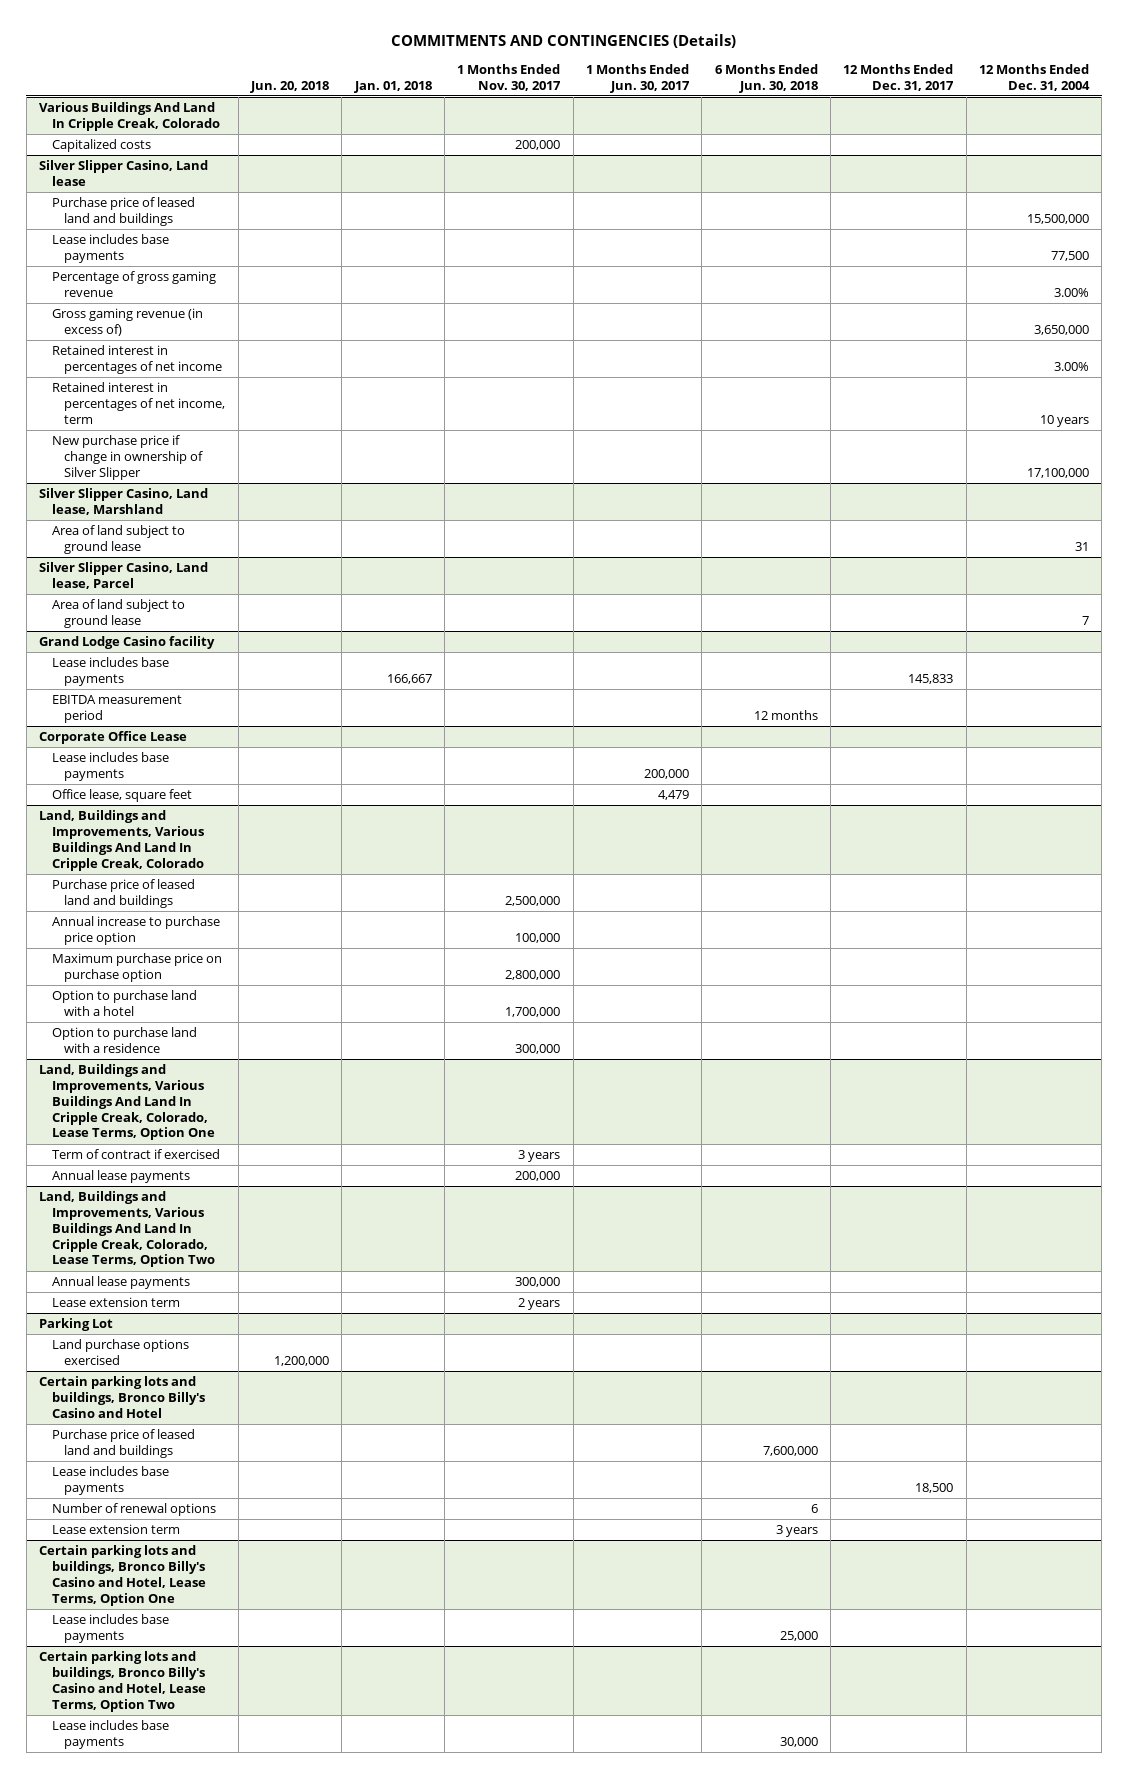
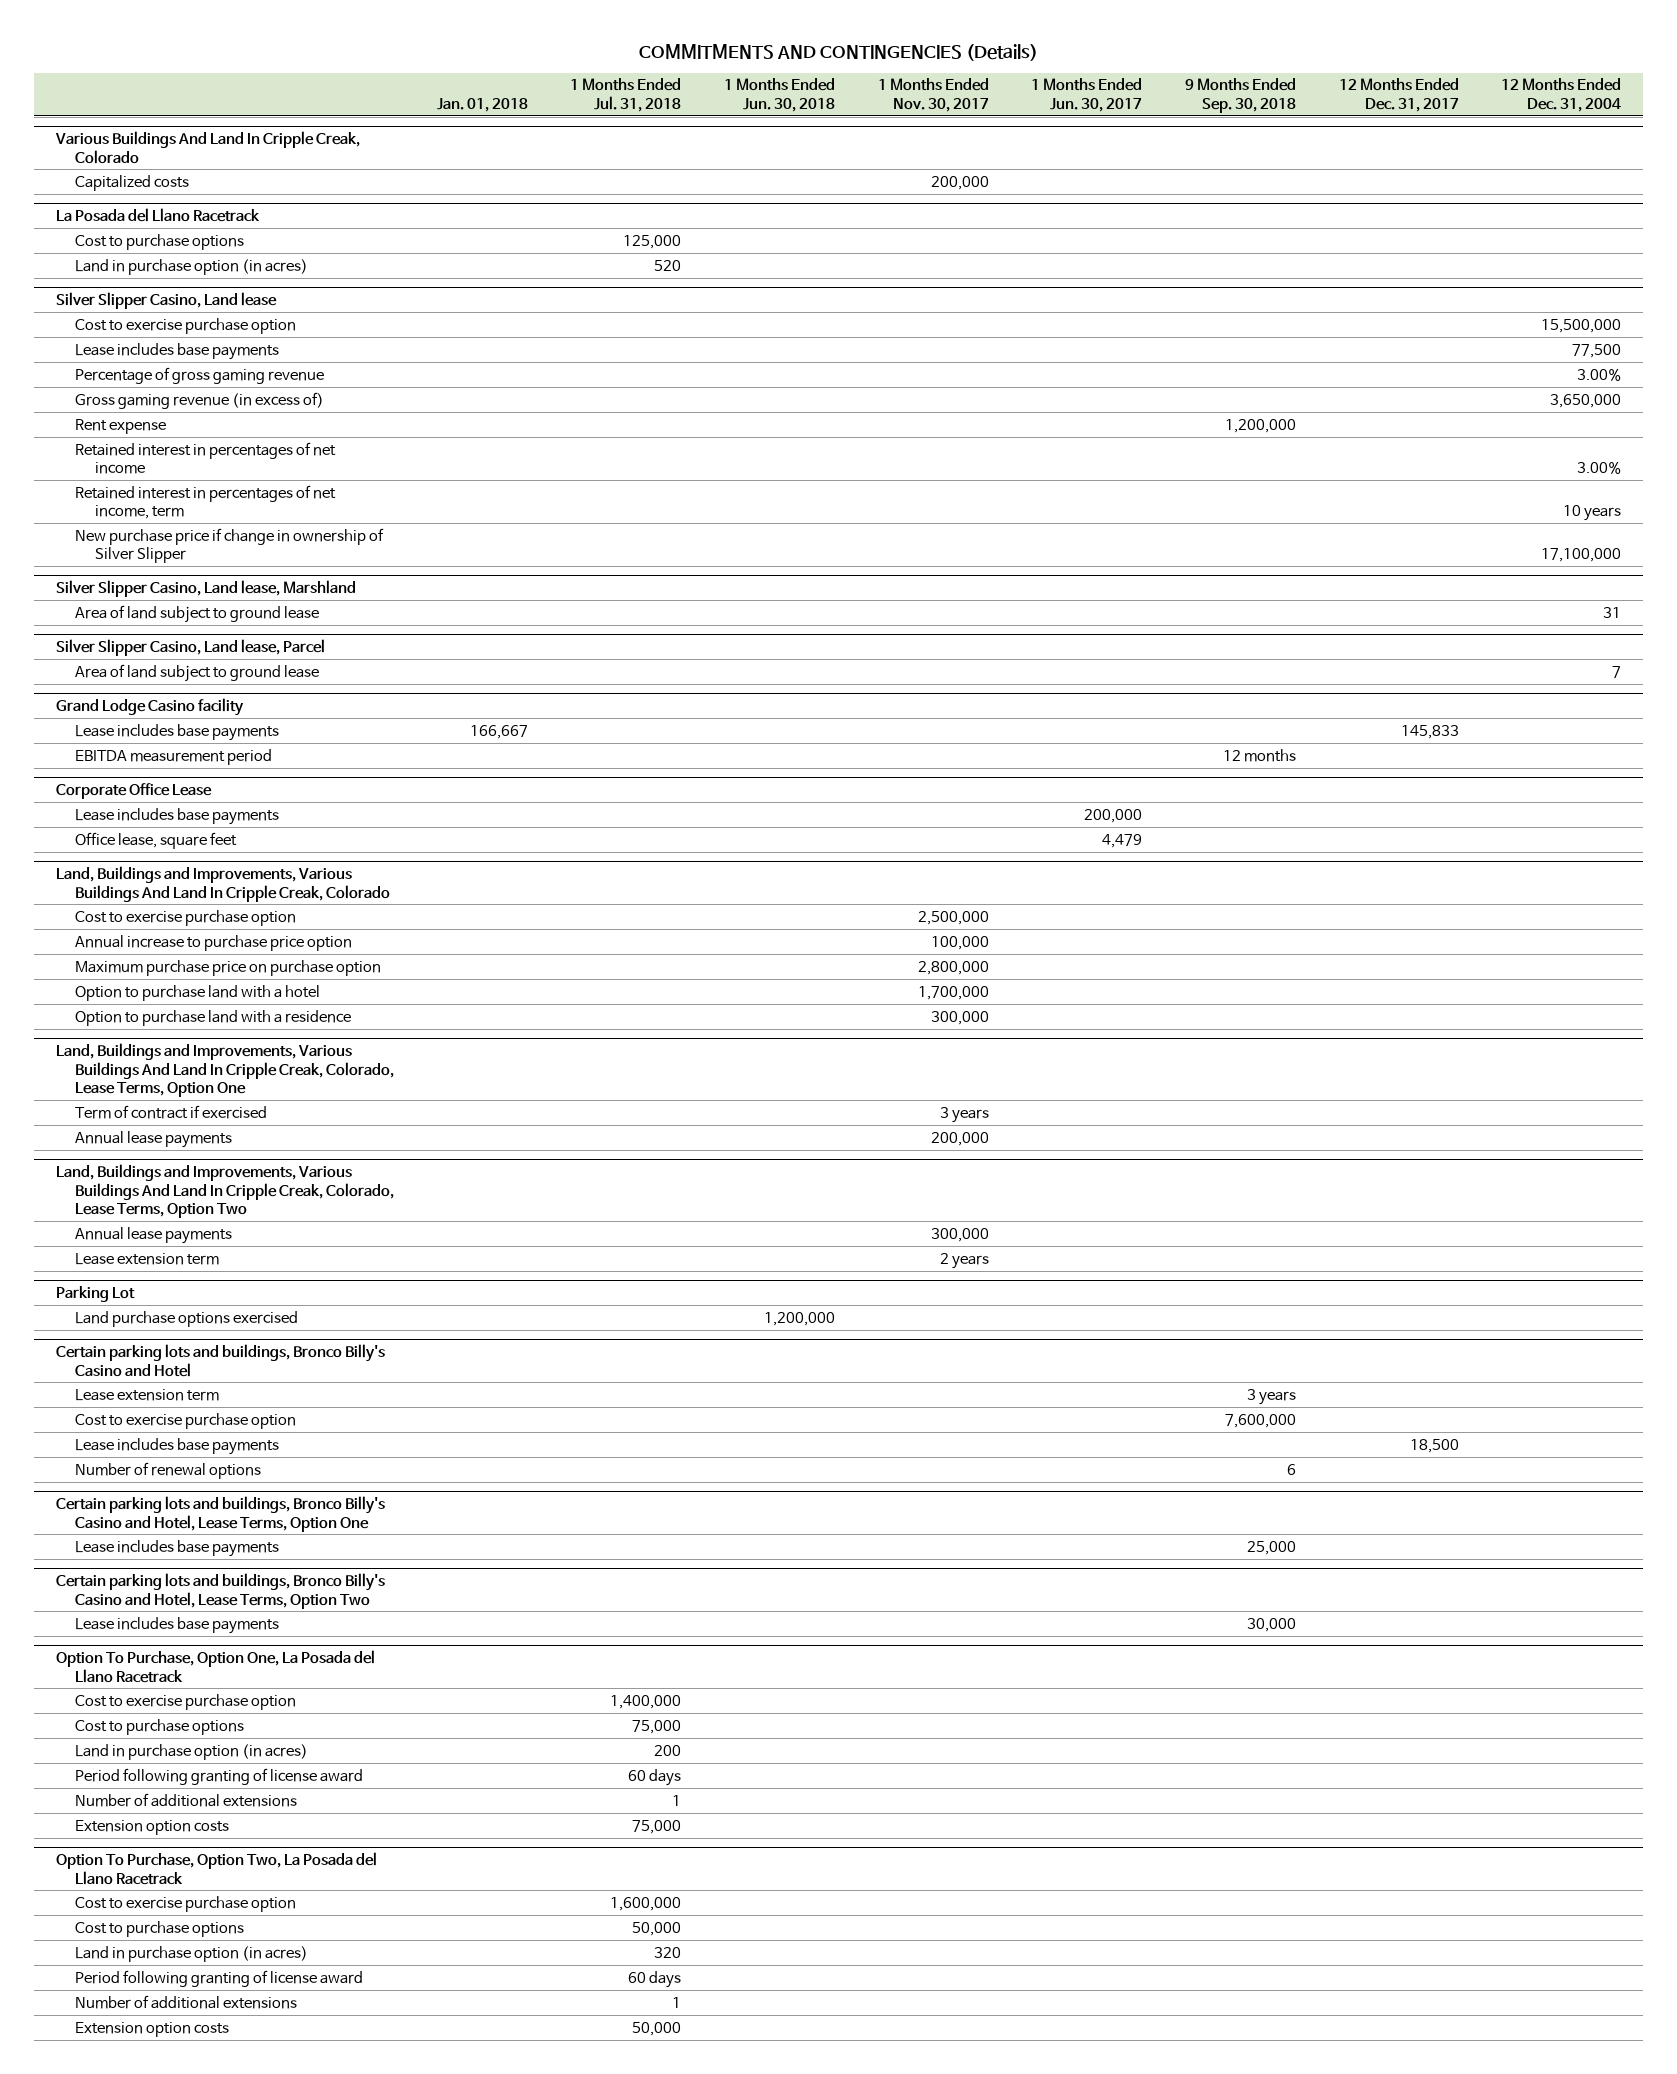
- | Jun. 20, 2018 | Jan. 01, 2018 | 1 Months Ended Nov. 30, 2017 | 1 Months Ended Jun. 30, 2017 | 6 Months Ended Jun. 30, 2018 | 12 Months Ended Dec. 31, 2017 | 12 Months Ended Dec. 31, 2004
+ | Jan. 01, 2018 | 1 Months Ended Jul. 31, 2018 | 1 Months Ended Jun. 30, 2018 | 1 Months Ended Nov. 30, 2017 | 1 Months Ended Jun. 30, 2017 | 9 Months Ended Sep. 30, 2018 | 12 Months Ended Dec. 31, 2017 | 12 Months Ended Dec. 31, 2004
+ La Posada del Llano Racetrack
+ Cost to purchase options | | 125,000 | | | | | |
+ Land in purchase option (in acres) | | 520 | | | | | |
@ Silver Slipper Casino, Land lease
- Purchase price of leased land and buildings | | | | | | | 15,500,000
+ Cost to exercise purchase option | | | | | | | | 15,500,000
+ Rent expense | | | | | | 1,200,000 | |
@ Land, Buildings and Improvements, Various Buildings And Land In Cripple Creak, Colorado
- Purchase price of leased land and buildings | | | 2,500,000 | | | |
+ Cost to exercise purchase option | | | | 2,500,000 | | | |
@ Certain parking lots and buildings, Bronco Billy's Casino and Hotel
- Purchase price of leased land and buildings | | | | | 7,600,000 | |
moved up: Lease extension term | | | | | | 3 years | |
+ Cost to exercise purchase option | | | | | | 7,600,000 | |
+ Option To Purchase, Option One, La Posada del Llano Racetrack
+ Cost to exercise purchase option | | 1,400,000 | | | | | |
+ Cost to purchase options | | 75,000 | | | | | |
+ Land in purchase option (in acres) | | 200 | | | | | |
+ Period following granting of license award | | 60 days | | | | | |
+ Number of additional extensions | | 1 | | | | | |
+ Extension option costs | | 75,000 | | | | | |
+ Option To Purchase, Option Two, La Posada del Llano Racetrack
+ Cost to exercise purchase option | | 1,600,000 | | | | | |
+ Cost to purchase options | | 50,000 | | | | | |
+ Land in purchase option (in acres) | | 320 | | | | | |
+ Period following granting of license award | | 60 days | | | | | |
+ Number of additional extensions | | 1 | | | | | |
+ Extension option costs | | 50,000 | | | | | |

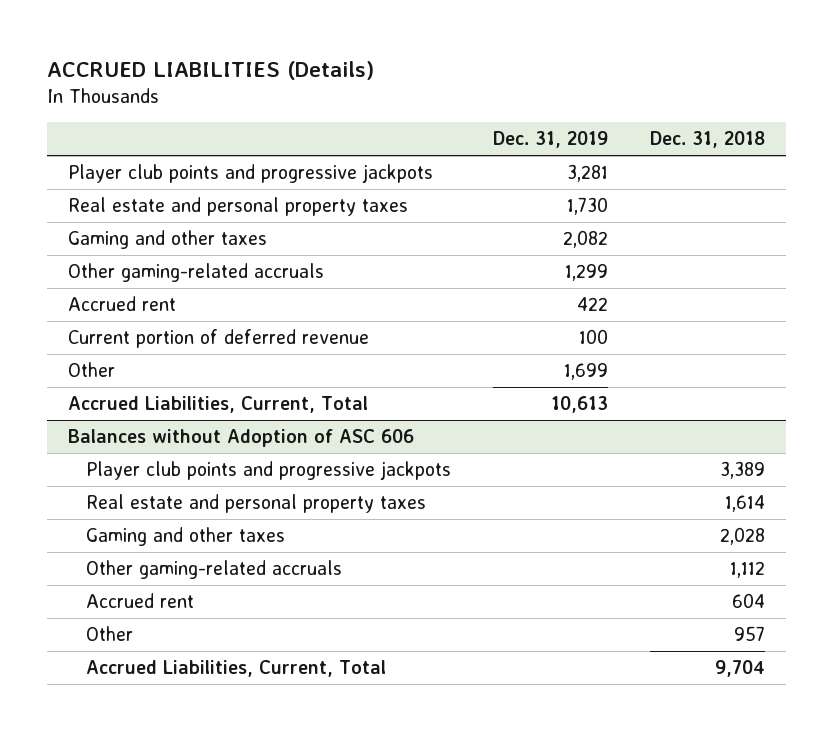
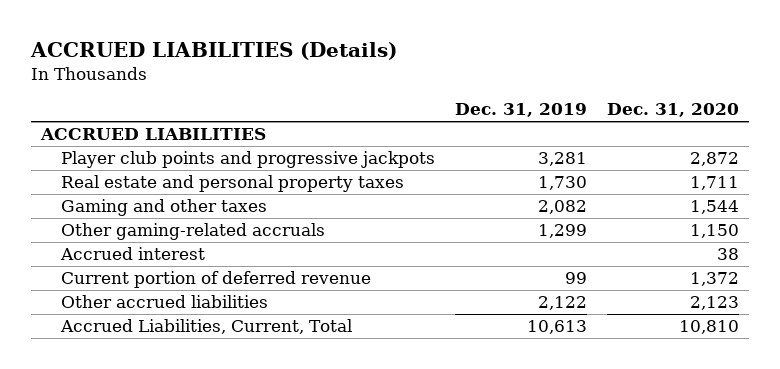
- | Dec. 31, 2019 | Dec. 31, 2018
+ | Dec. 31, 2019 | Dec. 31, 2020
+ ACCRUED LIABILITIES
- Accrued rent | 422 |
- Current portion of deferred revenue | 100 |
- Other | 1,699 |
+ Accrued interest | | 38
+ Current portion of deferred revenue | 99 | 1,372
+ Other accrued liabilities | 2,122 | 2,123
- Balances without Adoption of ASC 606
- Player club points and progressive jackpots | | 3,389
- Real estate and personal property taxes | | 1,614
- Gaming and other taxes | | 2,028
- Other gaming-related accruals | | 1,112
- Accrued rent | | 604
- Other | | 957
- Accrued Liabilities, Current, Total | | 9,704

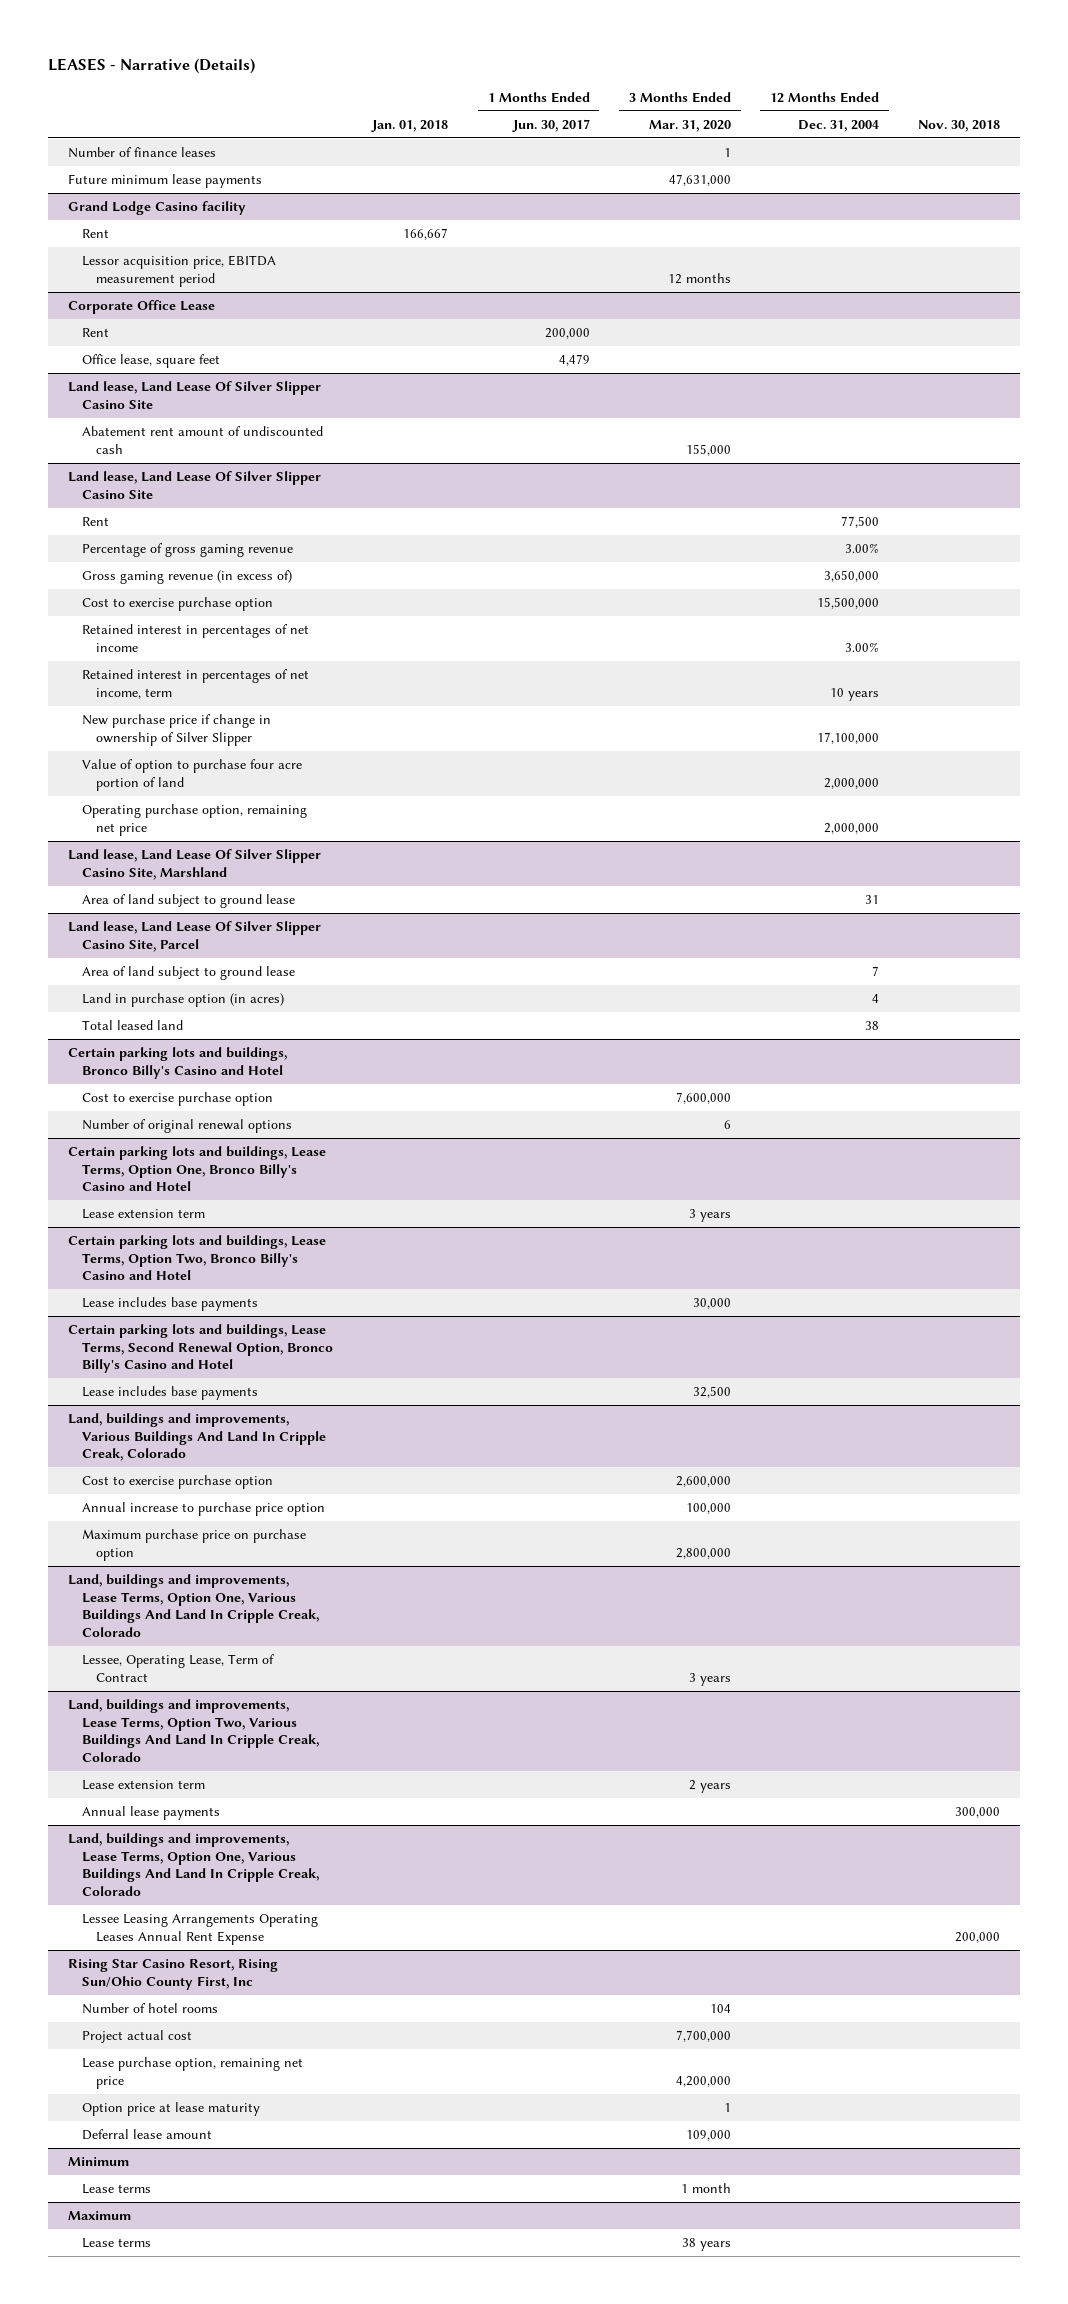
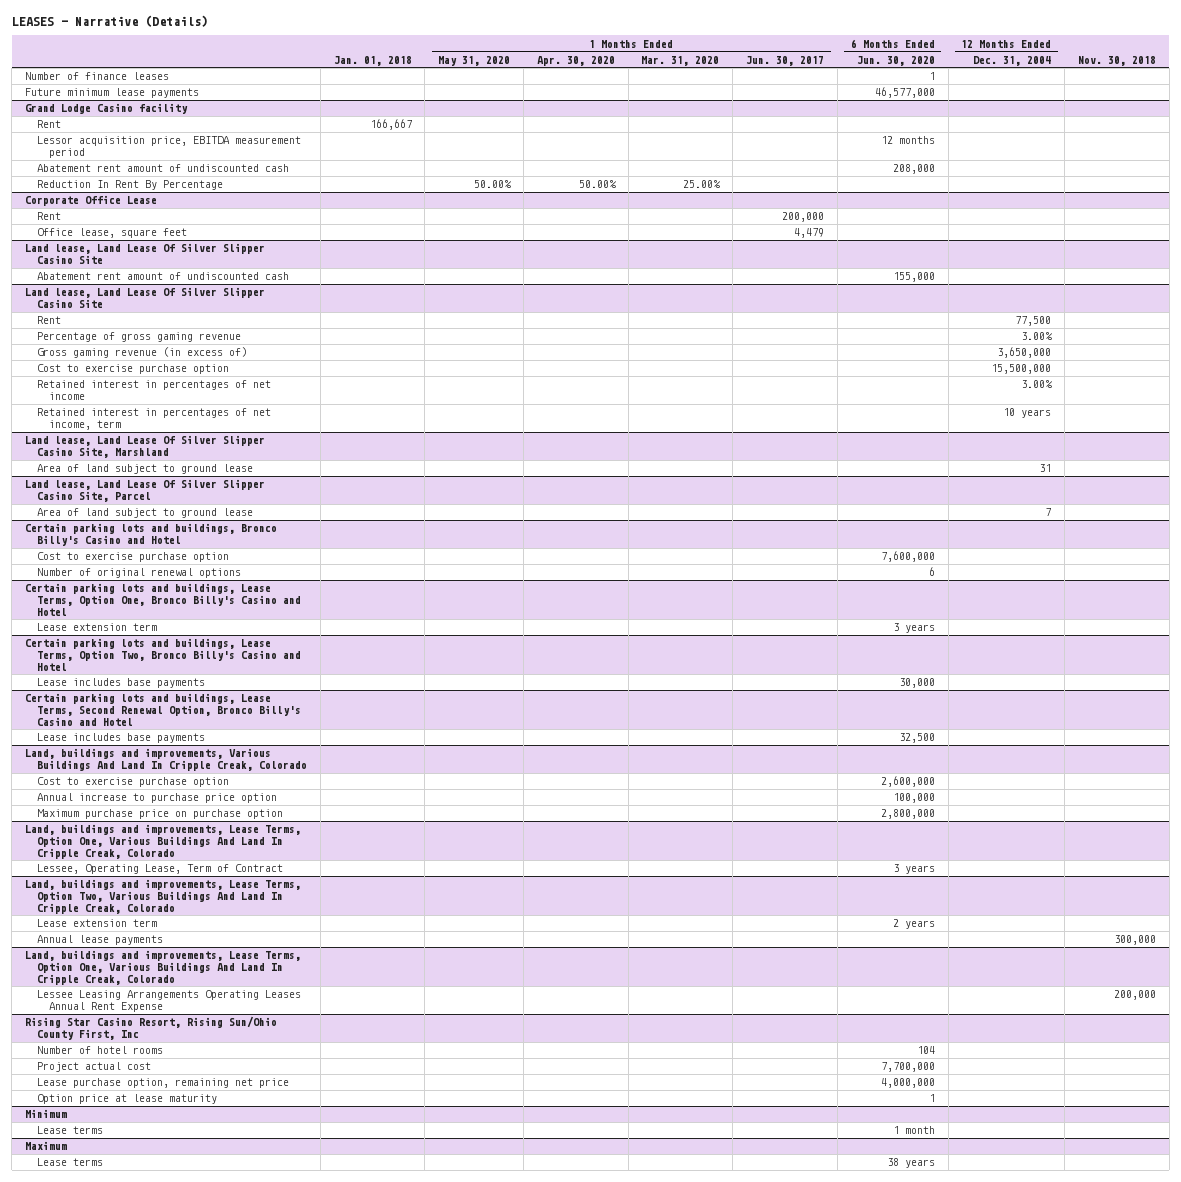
- | Jan. 01, 2018 | 1 Months Ended Jun. 30, 2017 | 3 Months Ended Mar. 31, 2020 | 12 Months Ended Dec. 31, 2004 | Nov. 30, 2018
+ | Jan. 01, 2018 | 1 Months Ended May 31, 2020 | 1 Months Ended Apr. 30, 2020 | 1 Months Ended Mar. 31, 2020 | 1 Months Ended Jun. 30, 2017 | 6 Months Ended Jun. 30, 2020 | 12 Months Ended Dec. 31, 2004 | Nov. 30, 2018
@ Grand Lodge Casino facility
+ Abatement rent amount of undiscounted cash | | | | | | 208,000 | |
+ Reduction In Rent By Percentage | | 50.00% | 50.00% | 25.00% | | | |
@ Land lease, Land Lease Of Silver Slipper Casino Site
- New purchase price if change in ownership of Silver Slipper | | | | 17,100,000 |
- Value of option to purchase four acre portion of land | | | | 2,000,000 |
- Operating purchase option, remaining net price | | | | 2,000,000 |
@ Land lease, Land Lease Of Silver Slipper Casino Site, Parcel
- Land in purchase option (in acres) | | | | 4 |
- Total leased land | | | | 38 |
@ Rising Star Casino Resort, Rising Sun/Ohio County First, Inc
- Deferral lease amount | | | 109,000 | |

